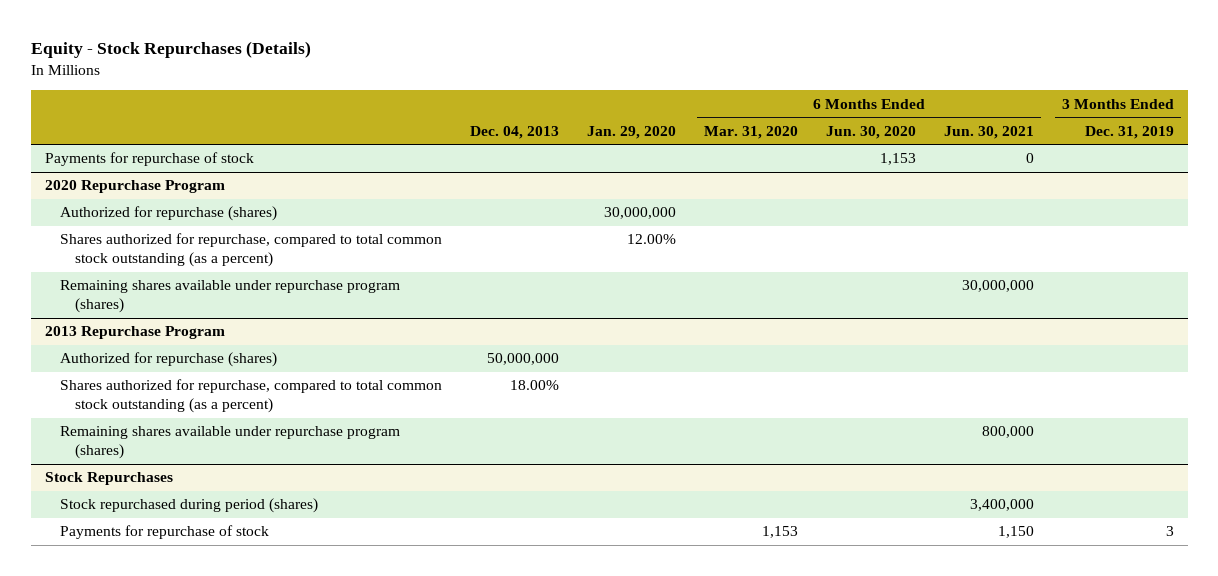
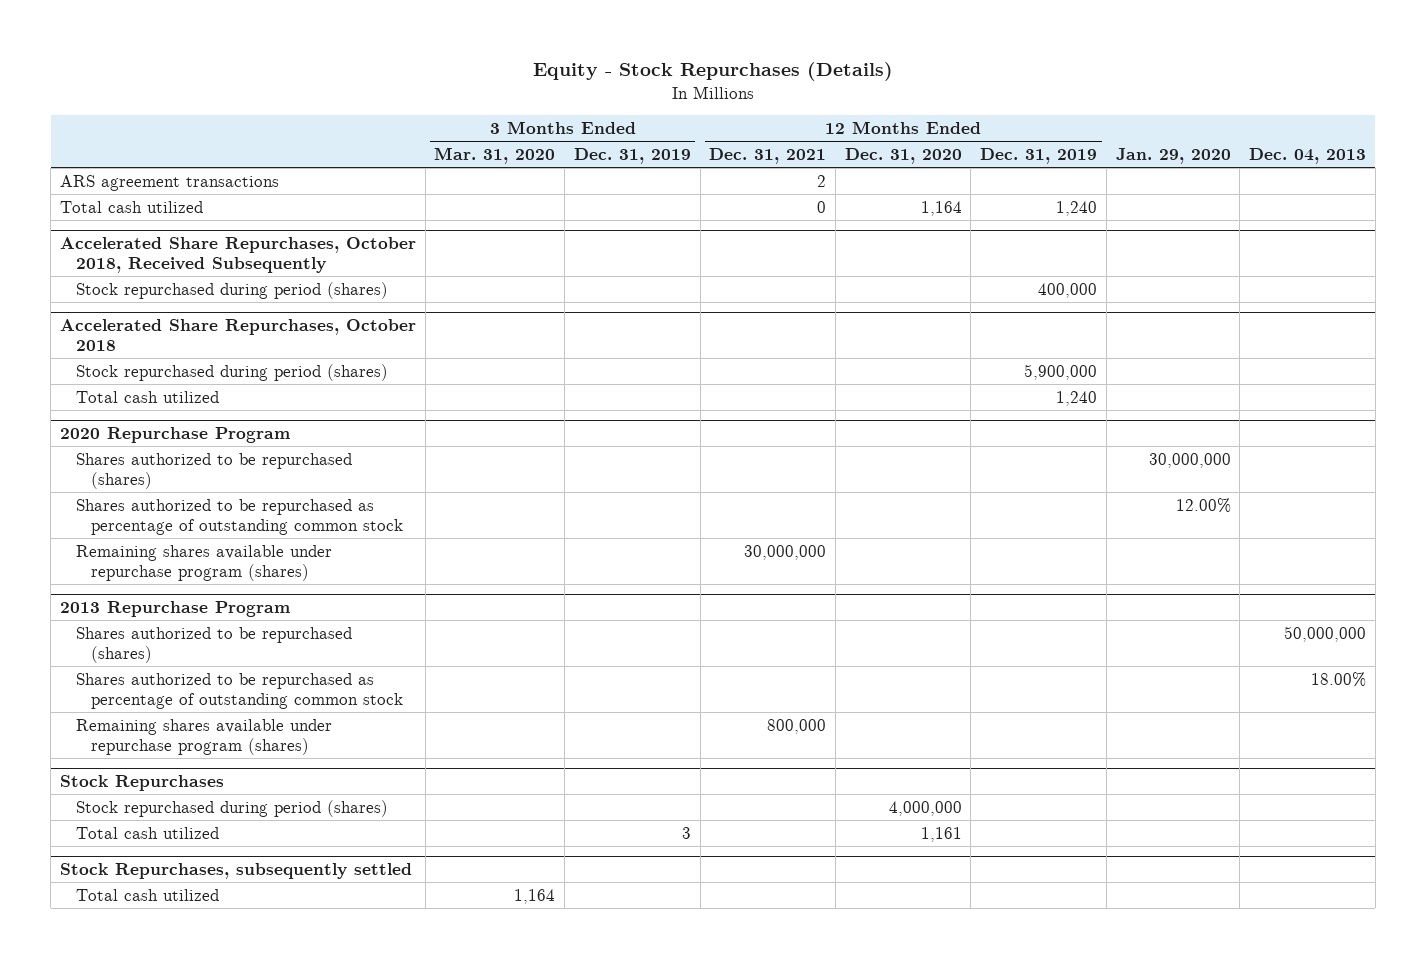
- | Dec. 04, 2013 | Jan. 29, 2020 | 6 Months Ended Mar. 31, 2020 | 6 Months Ended Jun. 30, 2020 | 6 Months Ended Jun. 30, 2021 | 3 Months Ended Dec. 31, 2019
+ | 3 Months Ended Mar. 31, 2020 | 3 Months Ended Dec. 31, 2019 | 12 Months Ended Dec. 31, 2021 | 12 Months Ended Dec. 31, 2020 | 12 Months Ended Dec. 31, 2019 | Jan. 29, 2020 | Dec. 04, 2013
- Payments for repurchase of stock | | | | 1,153 | 0 |
+ ARS agreement transactions | | | 2 | | | |
+ Total cash utilized | | | 0 | 1,164 | 1,240 | |
+ Accelerated Share Repurchases, October 2018, Received Subsequently
+ Stock repurchased during period (shares) | | | | | 400,000 | |
+ Accelerated Share Repurchases, October 2018
+ Stock repurchased during period (shares) | | | | | 5,900,000 | |
+ Total cash utilized | | | | | 1,240 | |
@ 2020 Repurchase Program
- Authorized for repurchase (shares) | | 30,000,000 | | | |
- Shares authorized for repurchase, compared to total common stock outstanding (as a percent) | | 12.00% | | | |
+ Shares authorized to be repurchased (shares) | | | | | | 30,000,000 |
+ Shares authorized to be repurchased as percentage of outstanding common stock | | | | | | 12.00% |
@ 2013 Repurchase Program
- Authorized for repurchase (shares) | 50,000,000 | | | | |
- Shares authorized for repurchase, compared to total common stock outstanding (as a percent) | 18.00% | | | | |
+ Shares authorized to be repurchased (shares) | | | | | | | 50,000,000
+ Shares authorized to be repurchased as percentage of outstanding common stock | | | | | | | 18.00%
@ Stock Repurchases
- Payments for repurchase of stock | | | 1,153 | | 1,150 | 3
+ Total cash utilized | | 3 | | 1,161 | | |
+ Stock Repurchases, subsequently settled
+ Total cash utilized | 1,164 | | | | | |

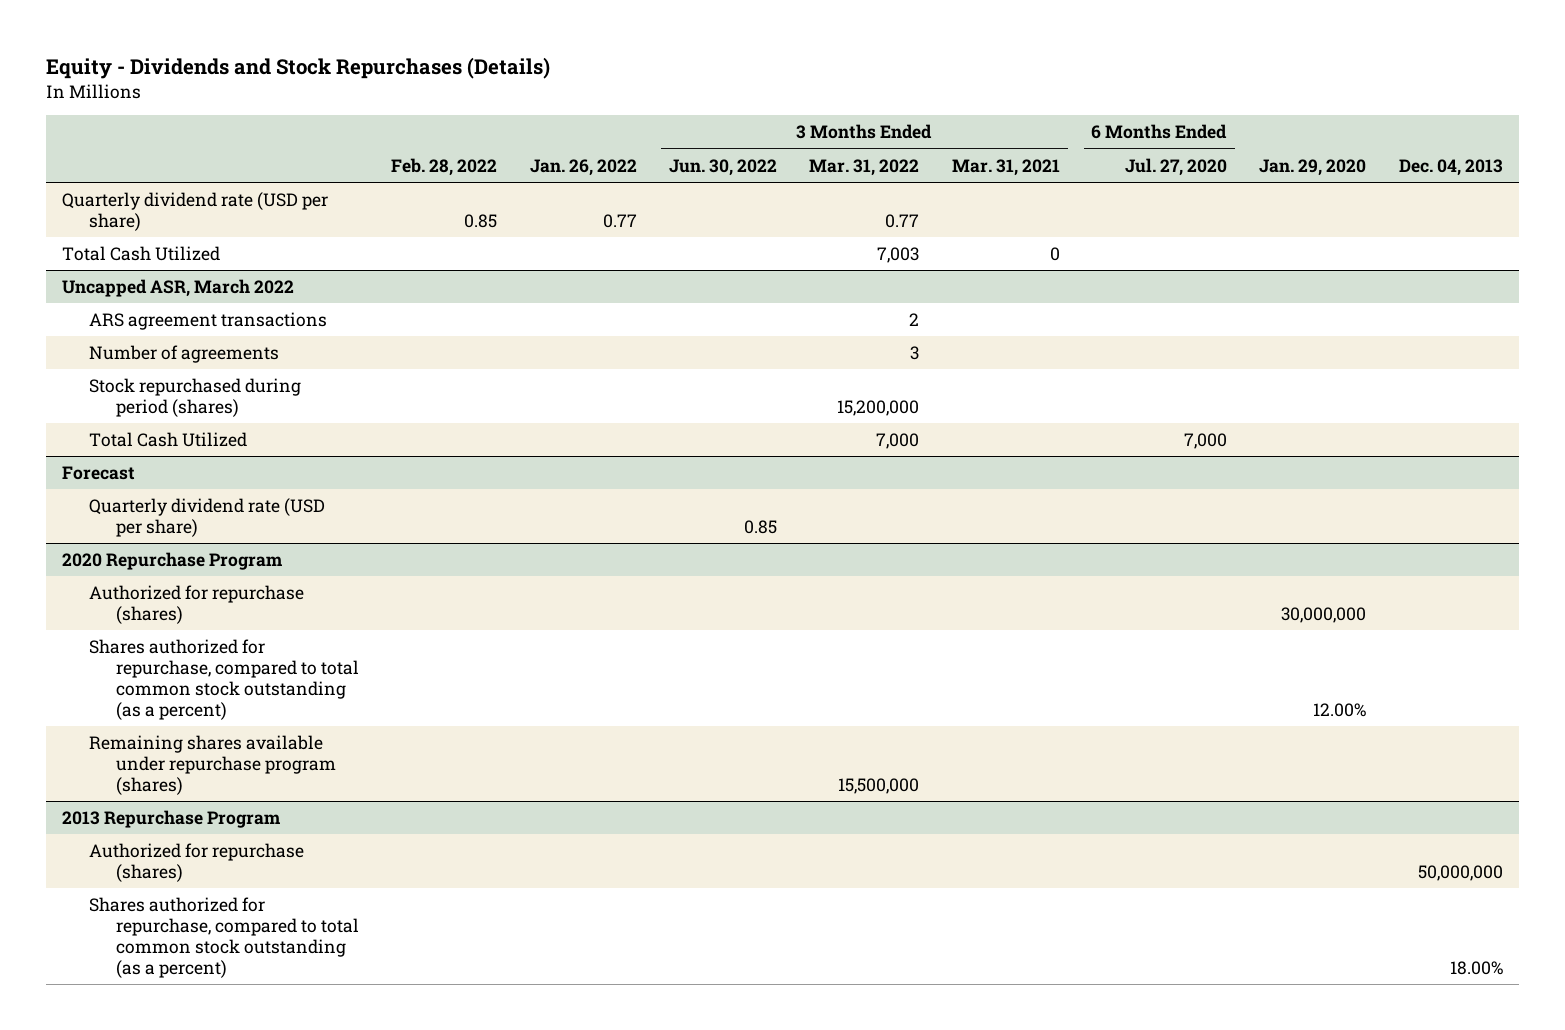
- Equity - Stock Repurchases (Details)
+ Equity - Dividends and Stock Repurchases (Details)
- | 3 Months Ended Mar. 31, 2020 | 3 Months Ended Dec. 31, 2019 | 12 Months Ended Dec. 31, 2021 | 12 Months Ended Dec. 31, 2020 | 12 Months Ended Dec. 31, 2019 | Jan. 29, 2020 | Dec. 04, 2013
+ | Feb. 28, 2022 | Jan. 26, 2022 | 3 Months Ended Jun. 30, 2022 | 3 Months Ended Mar. 31, 2022 | 3 Months Ended Mar. 31, 2021 | 6 Months Ended Jul. 27, 2020 | Jan. 29, 2020 | Dec. 04, 2013
- ARS agreement transactions | | | 2 | | | |
- Total cash utilized | | | 0 | 1,164 | 1,240 | |
- Accelerated Share Repurchases, October 2018, Received Subsequently
- Stock repurchased during period (shares) | | | | | 400,000 | |
- Accelerated Share Repurchases, October 2018
- Stock repurchased during period (shares) | | | | | 5,900,000 | |
- Total cash utilized | | | | | 1,240 | |
+ Quarterly dividend rate (USD per share) | 0.85 | 0.77 | | 0.77 | | | |
+ Total Cash Utilized | | | | 7,003 | 0 | | |
+ Uncapped ASR, March 2022
+ ARS agreement transactions | | | | 2 | | | |
+ Number of agreements | | | | 3 | | | |
+ Stock repurchased during period (shares) | | | | 15,200,000 | | | |
+ Total Cash Utilized | | | | 7,000 | | 7,000 | |
+ Forecast
+ Quarterly dividend rate (USD per share) | | | 0.85 | | | | |
@ 2020 Repurchase Program
- Shares authorized to be repurchased (shares) | | | | | | 30,000,000 |
- Shares authorized to be repurchased as percentage of outstanding common stock | | | | | | 12.00% |
+ Authorized for repurchase (shares) | | | | | | | 30,000,000 |
+ Shares authorized for repurchase, compared to total common stock outstanding (as a percent) | | | | | | | 12.00% |
@ 2013 Repurchase Program
- Shares authorized to be repurchased (shares) | | | | | | | 50,000,000
- Shares authorized to be repurchased as percentage of outstanding common stock | | | | | | | 18.00%
- Remaining shares available under repurchase program (shares) | | | 800,000 | | | |
- Stock Repurchases
- Stock repurchased during period (shares) | | | | 4,000,000 | | |
- Total cash utilized | | 3 | | 1,161 | | |
- Stock Repurchases, subsequently settled
- Total cash utilized | 1,164 | | | | | |
@ 2013 Repurchase Program
+ Authorized for repurchase (shares) | | | | | | | | 50,000,000
+ Shares authorized for repurchase, compared to total common stock outstanding (as a percent) | | | | | | | | 18.00%

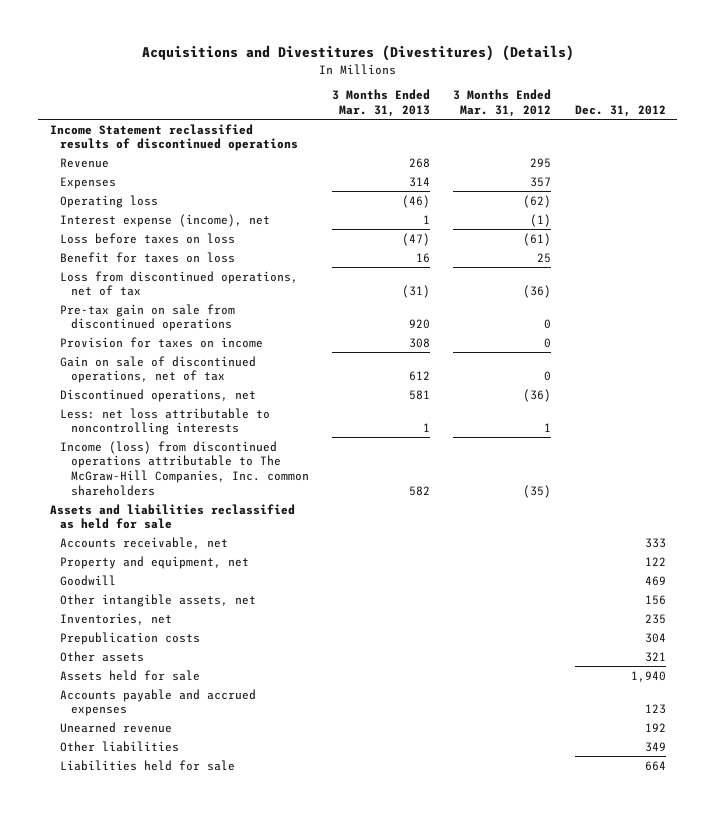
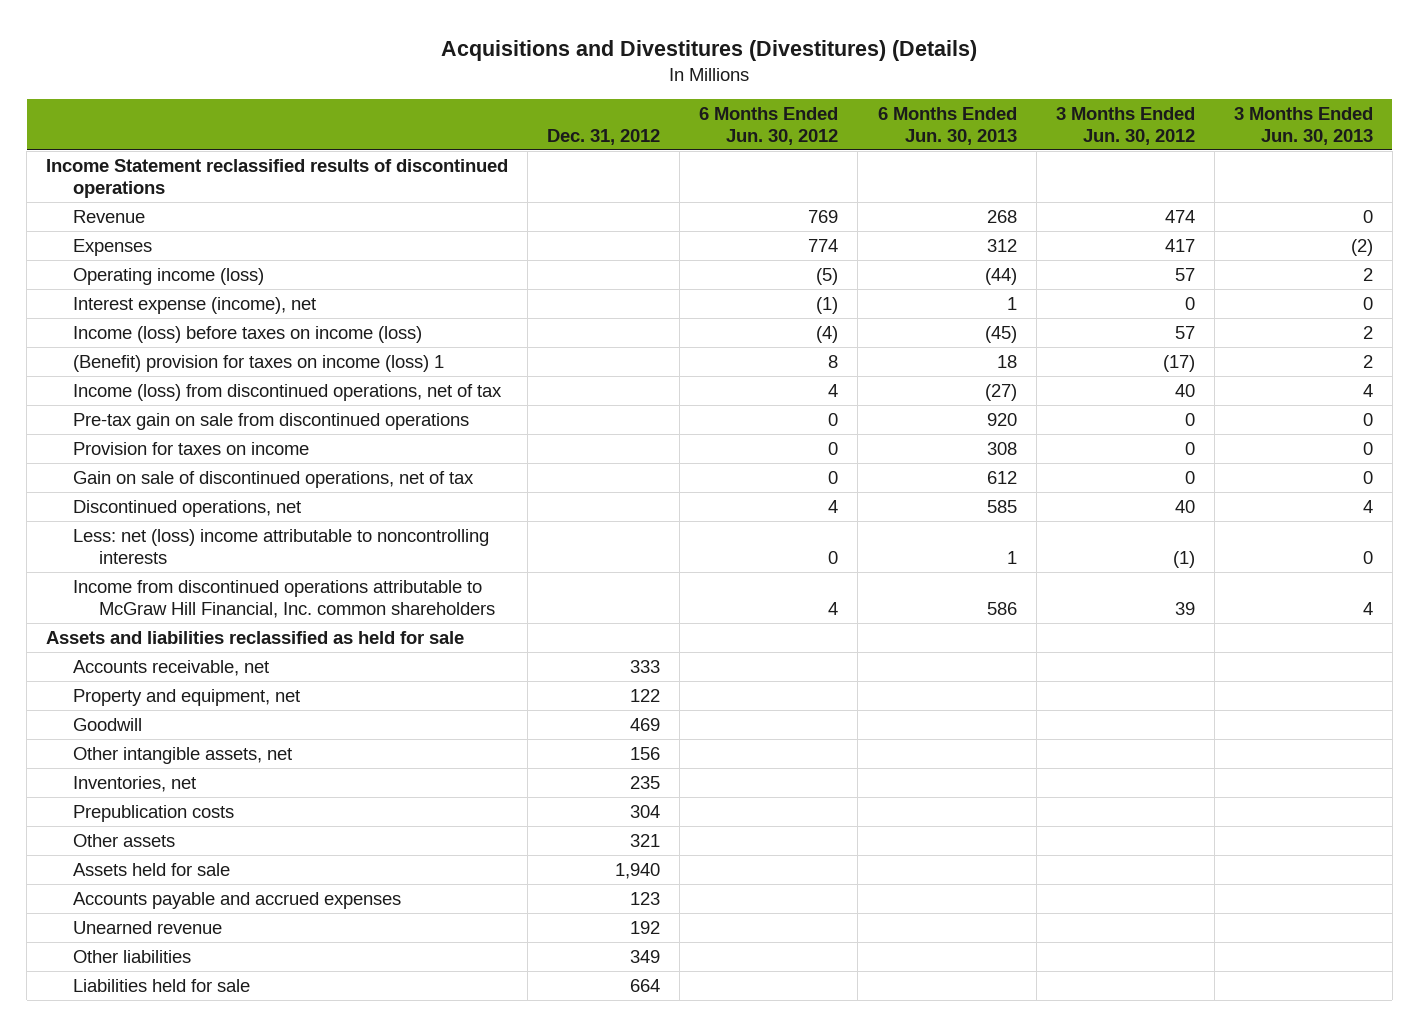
- | 3 Months Ended Mar. 31, 2013 | 3 Months Ended Mar. 31, 2012 | Dec. 31, 2012
+ | Dec. 31, 2012 | 6 Months Ended Jun. 30, 2012 | 6 Months Ended Jun. 30, 2013 | 3 Months Ended Jun. 30, 2012 | 3 Months Ended Jun. 30, 2013
- Operating loss | (46) | (62) |
+ Operating income (loss) | | (5) | (44) | 57 | 2
- Loss before taxes on loss | (47) | (61) |
- Benefit for taxes on loss | 16 | 25 |
- Loss from discontinued operations, net of tax | (31) | (36) |
+ Income (loss) before taxes on income (loss) | | (4) | (45) | 57 | 2
+ (Benefit) provision for taxes on income (loss) 1 | | 8 | 18 | (17) | 2
+ Income (loss) from discontinued operations, net of tax | | 4 | (27) | 40 | 4
- Less: net loss attributable to noncontrolling interests | 1 | 1 |
- Income (loss) from discontinued operations attributable to The McGraw-Hill Companies, Inc. common shareholders | 582 | (35) |
+ Less: net (loss) income attributable to noncontrolling interests | | 0 | 1 | (1) | 0
+ Income from discontinued operations attributable to McGraw Hill Financial, Inc. common shareholders | | 4 | 586 | 39 | 4

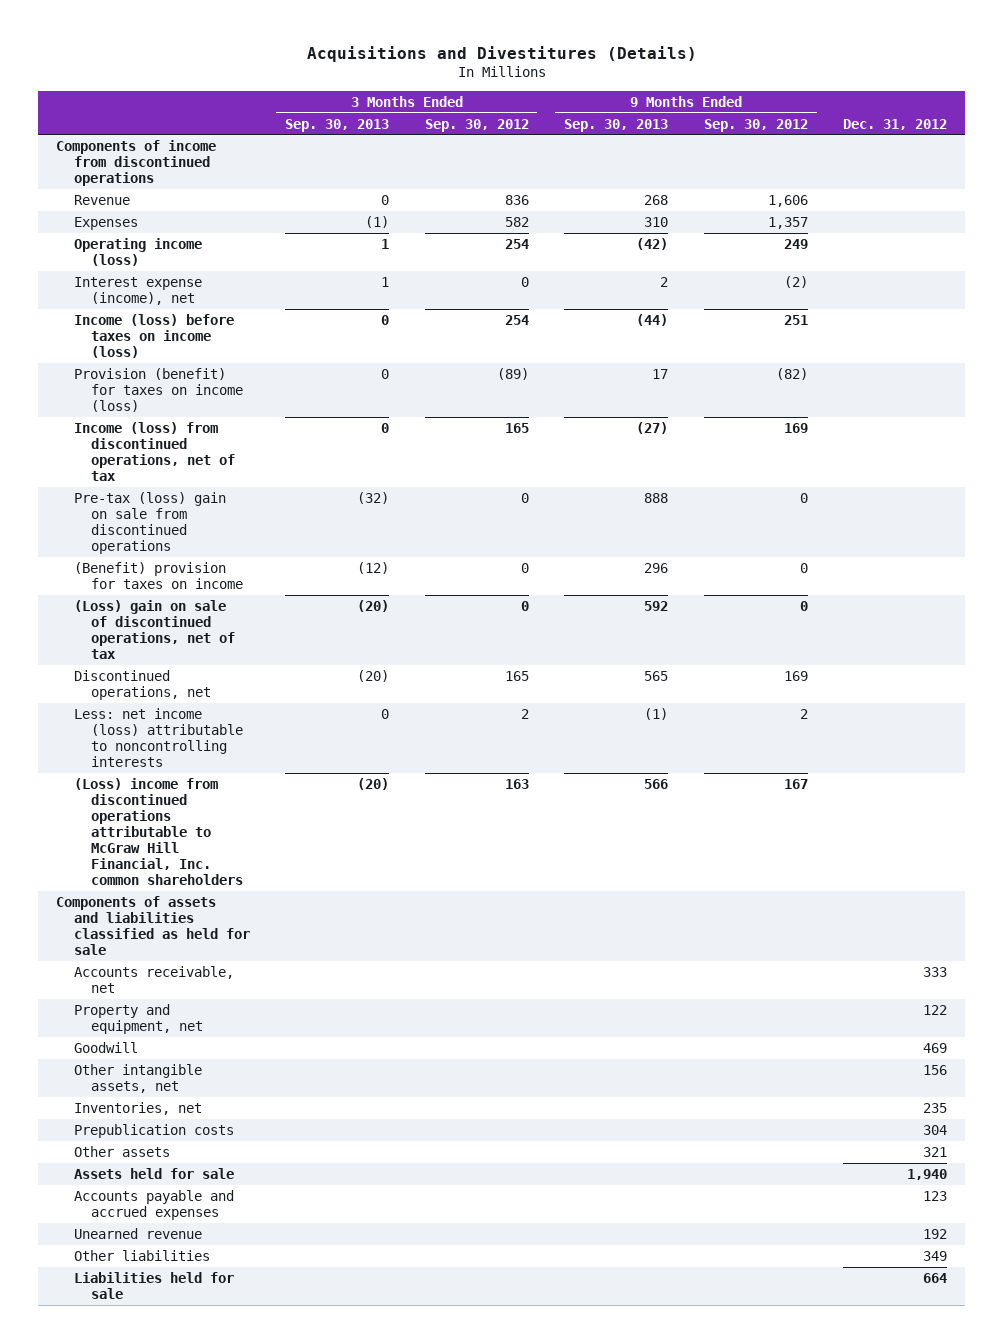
- Acquisitions and Divestitures (Divestitures) (Details)
+ Acquisitions and Divestitures (Details)
- | Dec. 31, 2012 | 6 Months Ended Jun. 30, 2012 | 6 Months Ended Jun. 30, 2013 | 3 Months Ended Jun. 30, 2012 | 3 Months Ended Jun. 30, 2013
+ | 3 Months Ended Sep. 30, 2013 | 3 Months Ended Sep. 30, 2012 | 9 Months Ended Sep. 30, 2013 | 9 Months Ended Sep. 30, 2012 | Dec. 31, 2012
- Income Statement reclassified results of discontinued operations
+ Components of income from discontinued operations
- (Benefit) provision for taxes on income (loss) 1 | | 8 | 18 | (17) | 2
+ Provision (benefit) for taxes on income (loss) | 0 | (89) | 17 | (82) |
- Pre-tax gain on sale from discontinued operations | | 0 | 920 | 0 | 0
- Provision for taxes on income | | 0 | 308 | 0 | 0
- Gain on sale of discontinued operations, net of tax | | 0 | 612 | 0 | 0
+ Pre-tax (loss) gain on sale from discontinued operations | (32) | 0 | 888 | 0 |
+ (Benefit) provision for taxes on income | (12) | 0 | 296 | 0 |
+ (Loss) gain on sale of discontinued operations, net of tax | (20) | 0 | 592 | 0 |
- Less: net (loss) income attributable to noncontrolling interests | | 0 | 1 | (1) | 0
- Income from discontinued operations attributable to McGraw Hill Financial, Inc. common shareholders | | 4 | 586 | 39 | 4
- Assets and liabilities reclassified as held for sale
+ Less: net income (loss) attributable to noncontrolling interests | 0 | 2 | (1) | 2 |
+ (Loss) income from discontinued operations attributable to McGraw Hill Financial, Inc. common shareholders | (20) | 163 | 566 | 167 |
+ Components of assets and liabilities classified as held for sale

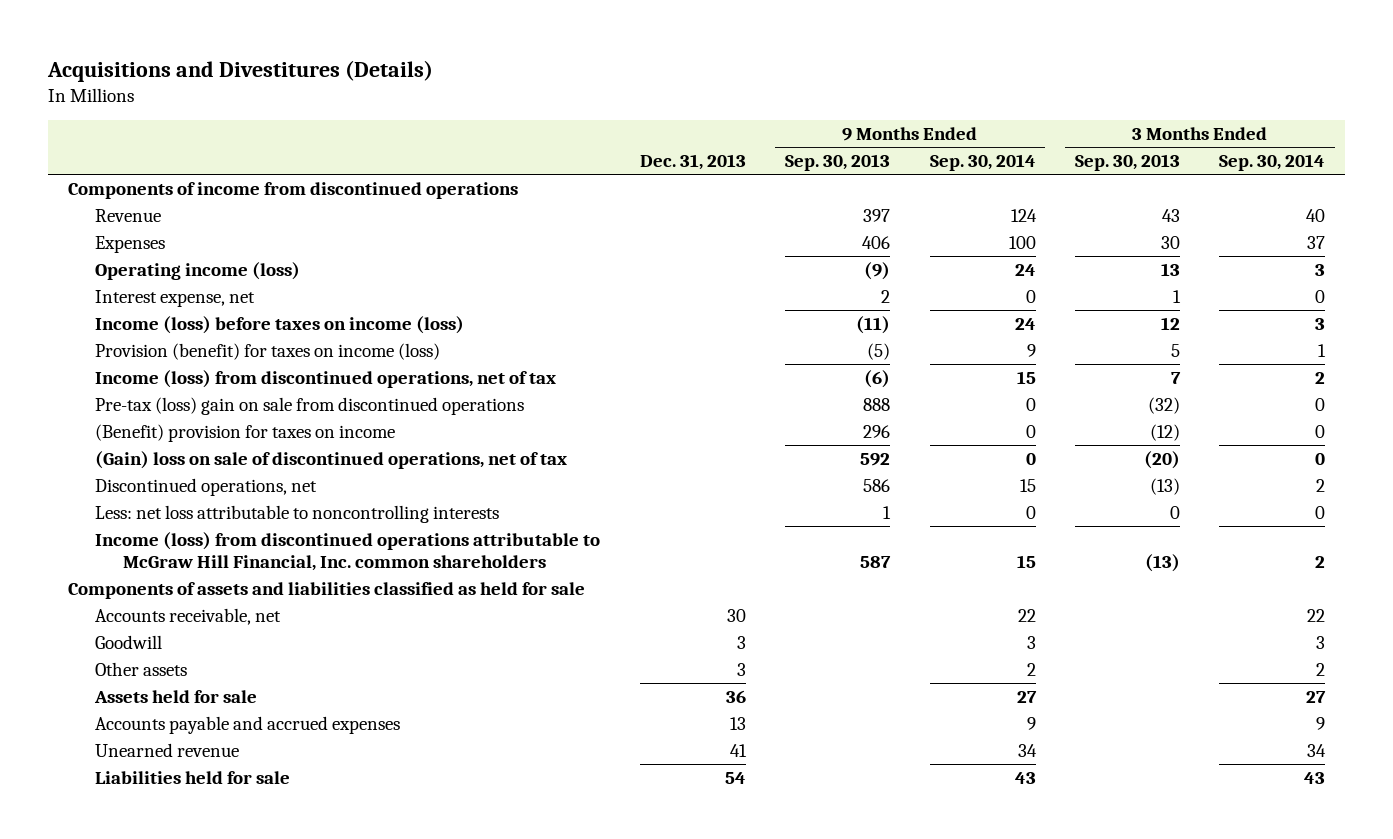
- | 3 Months Ended Sep. 30, 2013 | 3 Months Ended Sep. 30, 2012 | 9 Months Ended Sep. 30, 2013 | 9 Months Ended Sep. 30, 2012 | Dec. 31, 2012
+ | Dec. 31, 2013 | 9 Months Ended Sep. 30, 2013 | 9 Months Ended Sep. 30, 2014 | 3 Months Ended Sep. 30, 2013 | 3 Months Ended Sep. 30, 2014
- Revenue | 0 | 836 | 268 | 1,606 |
- Expenses | (1) | 582 | 310 | 1,357 |
- Operating income (loss) | 1 | 254 | (42) | 249 |
- Interest expense (income), net | 1 | 0 | 2 | (2) |
- Income (loss) before taxes on income (loss) | 0 | 254 | (44) | 251 |
- Provision (benefit) for taxes on income (loss) | 0 | (89) | 17 | (82) |
- Income (loss) from discontinued operations, net of tax | 0 | 165 | (27) | 169 |
+ Revenue | | 397 | 124 | 43 | 40
+ Expenses | | 406 | 100 | 30 | 37
+ Operating income (loss) | | (9) | 24 | 13 | 3
+ Interest expense, net | | 2 | 0 | 1 | 0
+ Income (loss) before taxes on income (loss) | | (11) | 24 | 12 | 3
+ Provision (benefit) for taxes on income (loss) | | (5) | 9 | 5 | 1
+ Income (loss) from discontinued operations, net of tax | | (6) | 15 | 7 | 2
- (Loss) gain on sale of discontinued operations, net of tax | (20) | 0 | 592 | 0 |
- Discontinued operations, net | (20) | 165 | 565 | 169 |
- Less: net income (loss) attributable to noncontrolling interests | 0 | 2 | (1) | 2 |
- (Loss) income from discontinued operations attributable to McGraw Hill Financial, Inc. common shareholders | (20) | 163 | 566 | 167 |
+ (Gain) loss on sale of discontinued operations, net of tax | | 592 | 0 | (20) | 0
+ Discontinued operations, net | | 586 | 15 | (13) | 2
+ Less: net loss attributable to noncontrolling interests | | 1 | 0 | 0 | 0
+ Income (loss) from discontinued operations attributable to McGraw Hill Financial, Inc. common shareholders | | 587 | 15 | (13) | 2
- Property and equipment, net | | | | | 122
- Other intangible assets, net | | | | | 156
- Inventories, net | | | | | 235
- Prepublication costs | | | | | 304
- Other liabilities | | | | | 349

